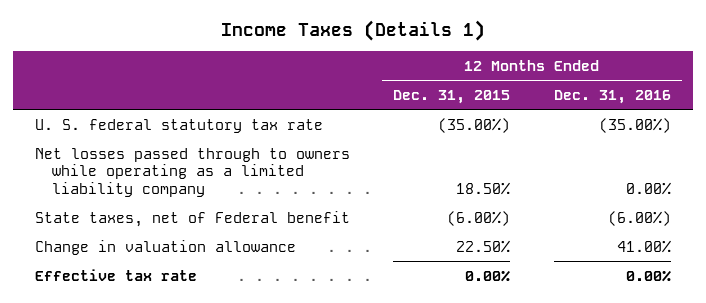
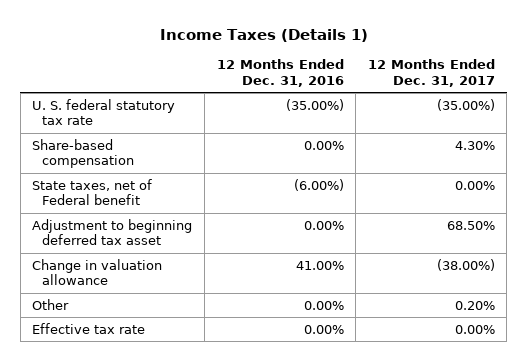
- | 12 Months Ended Dec. 31, 2015 | 12 Months Ended Dec. 31, 2016
+ | 12 Months Ended Dec. 31, 2016 | 12 Months Ended Dec. 31, 2017
- Net losses passed through to owners while operating as a limited liability company | 18.50% | 0.00%
+ Share-based compensation | 0.00% | 4.30%
+ Adjustment to beginning deferred tax asset | 0.00% | 68.50%
+ Other | 0.00% | 0.20%

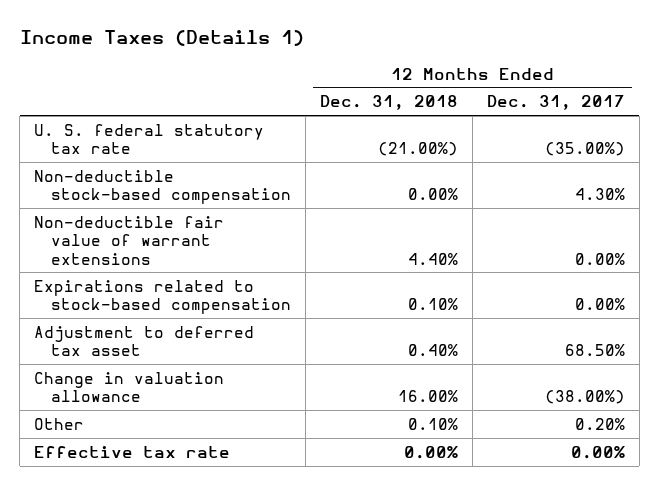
- | 12 Months Ended Dec. 31, 2016 | 12 Months Ended Dec. 31, 2017
+ | 12 Months Ended Dec. 31, 2018 | 12 Months Ended Dec. 31, 2017
- Share-based compensation | 0.00% | 4.30%
- State taxes, net of Federal benefit | (6.00%) | 0.00%
- Adjustment to beginning deferred tax asset | 0.00% | 68.50%
+ Non-deductible stock-based compensation | 0.00% | 4.30%
+ Non-deductible fair value of warrant extensions | 4.40% | 0.00%
+ Expirations related to stock-based compensation | 0.10% | 0.00%
+ Adjustment to deferred tax asset | 0.40% | 68.50%

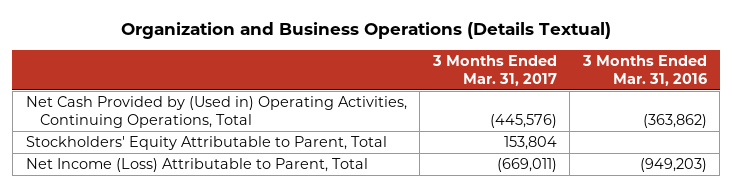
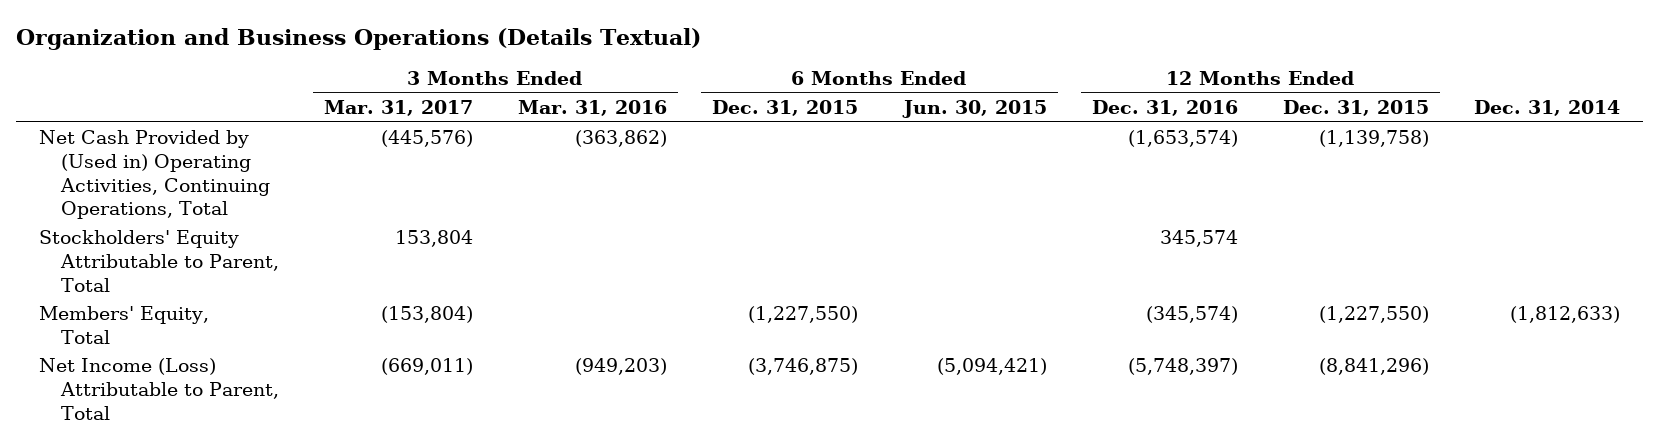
- | 3 Months Ended Mar. 31, 2017 | 3 Months Ended Mar. 31, 2016
+ | 3 Months Ended Mar. 31, 2017 | 3 Months Ended Mar. 31, 2016 | 6 Months Ended Dec. 31, 2015 | 6 Months Ended Jun. 30, 2015 | 12 Months Ended Dec. 31, 2016 | 12 Months Ended Dec. 31, 2015 | Dec. 31, 2014
+ Members' Equity, Total | (153,804) | | (1,227,550) | | (345,574) | (1,227,550) | (1,812,633)

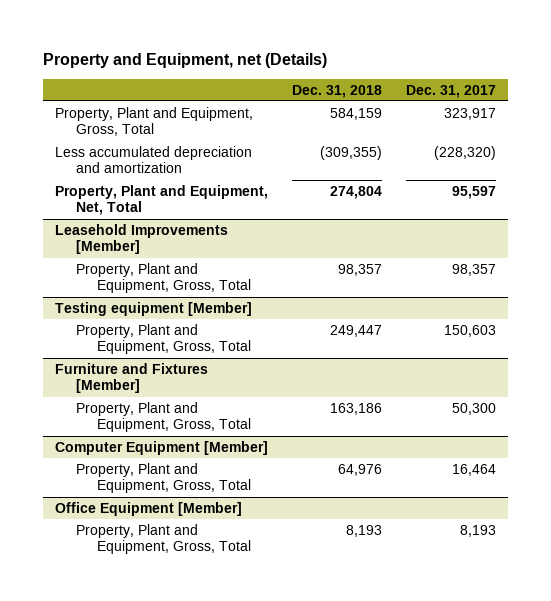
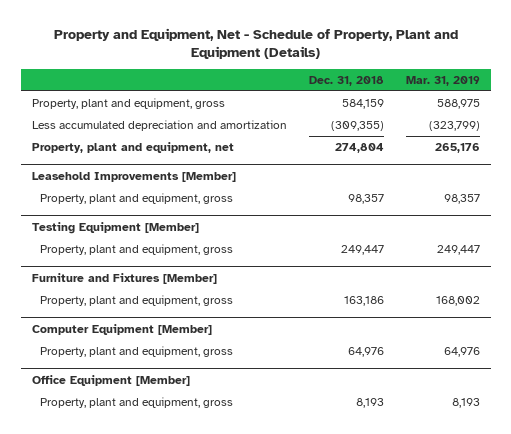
- Property and Equipment, net (Details)
+ Property and Equipment, Net - Schedule of Property, Plant and Equipment (Details)
- | Dec. 31, 2018 | Dec. 31, 2017
+ | Dec. 31, 2018 | Mar. 31, 2019
- Property, Plant and Equipment, Gross, Total | 584,159 | 323,917
+ Property, plant and equipment, gross | 584,159 | 588,975
- Property, Plant and Equipment, Net, Total | 274,804 | 95,597
+ Property, plant and equipment, net | 274,804 | 265,176
@ Leasehold Improvements [Member]
- Property, Plant and Equipment, Gross, Total | 98,357 | 98,357
- Testing equipment [Member]
- Property, Plant and Equipment, Gross, Total | 249,447 | 150,603
@ Leasehold Improvements [Member]
+ Property, plant and equipment, gross | 98,357 | 98,357
+ Testing Equipment [Member]
+ Property, plant and equipment, gross | 249,447 | 249,447
@ Furniture and Fixtures [Member]
- Property, Plant and Equipment, Gross, Total | 163,186 | 50,300
+ Property, plant and equipment, gross | 163,186 | 168,002
@ Computer Equipment [Member]
- Property, Plant and Equipment, Gross, Total | 64,976 | 16,464
+ Property, plant and equipment, gross | 64,976 | 64,976
@ Office Equipment [Member]
- Property, Plant and Equipment, Gross, Total | 8,193 | 8,193
+ Property, plant and equipment, gross | 8,193 | 8,193

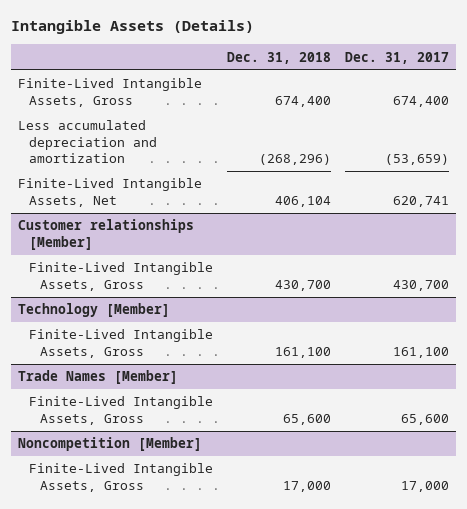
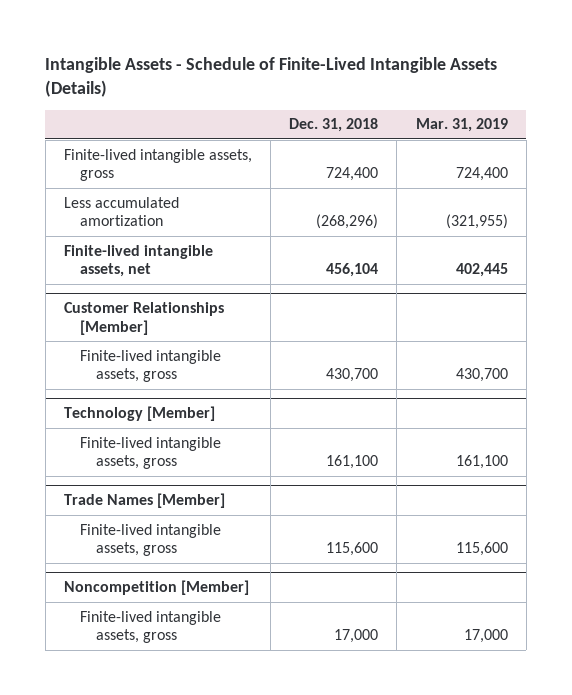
- Intangible Assets (Details)
+ Intangible Assets - Schedule of Finite-Lived Intangible Assets (Details)
- | Dec. 31, 2018 | Dec. 31, 2017
+ | Dec. 31, 2018 | Mar. 31, 2019
- Finite-Lived Intangible Assets, Gross | 674,400 | 674,400
- Less accumulated depreciation and amortization | (268,296) | (53,659)
- Finite-Lived Intangible Assets, Net | 406,104 | 620,741
- Customer relationships [Member]
- Finite-Lived Intangible Assets, Gross | 430,700 | 430,700
+ Finite-lived intangible assets, gross | 724,400 | 724,400
+ Less accumulated amortization | (268,296) | (321,955)
+ Finite-lived intangible assets, net | 456,104 | 402,445
+ Customer Relationships [Member]
+ Finite-lived intangible assets, gross | 430,700 | 430,700
@ Technology [Member]
- Finite-Lived Intangible Assets, Gross | 161,100 | 161,100
+ Finite-lived intangible assets, gross | 161,100 | 161,100
@ Trade Names [Member]
- Finite-Lived Intangible Assets, Gross | 65,600 | 65,600
+ Finite-lived intangible assets, gross | 115,600 | 115,600
@ Noncompetition [Member]
- Finite-Lived Intangible Assets, Gross | 17,000 | 17,000
+ Finite-lived intangible assets, gross | 17,000 | 17,000

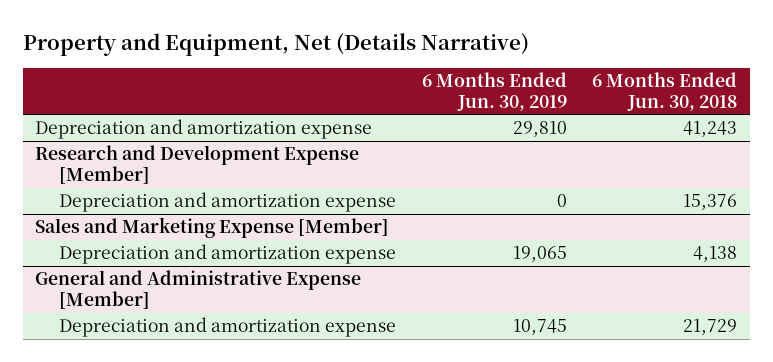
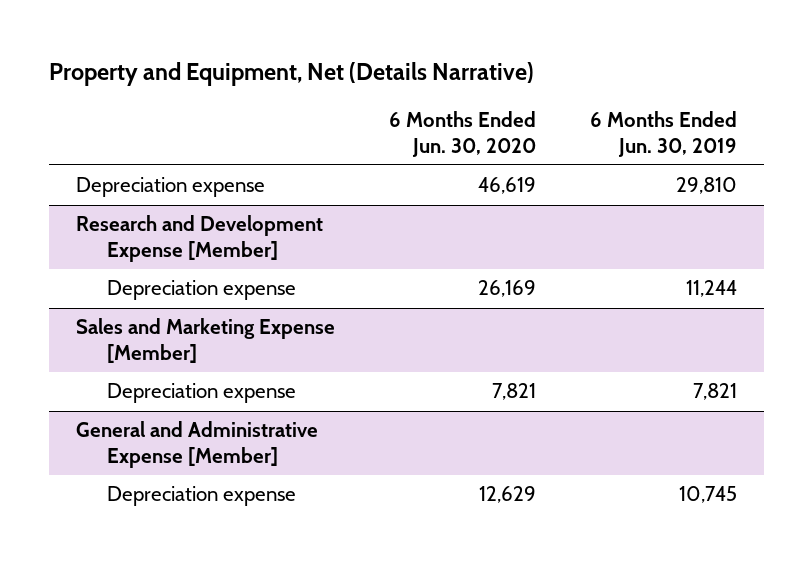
- | 6 Months Ended Jun. 30, 2019 | 6 Months Ended Jun. 30, 2018
+ | 6 Months Ended Jun. 30, 2020 | 6 Months Ended Jun. 30, 2019
- Depreciation and amortization expense | 29,810 | 41,243
+ Depreciation expense | 46,619 | 29,810
@ Research and Development Expense [Member]
- Depreciation and amortization expense | 0 | 15,376
+ Depreciation expense | 26,169 | 11,244
@ Sales and Marketing Expense [Member]
- Depreciation and amortization expense | 19,065 | 4,138
+ Depreciation expense | 7,821 | 7,821
@ General and Administrative Expense [Member]
- Depreciation and amortization expense | 10,745 | 21,729
+ Depreciation expense | 12,629 | 10,745

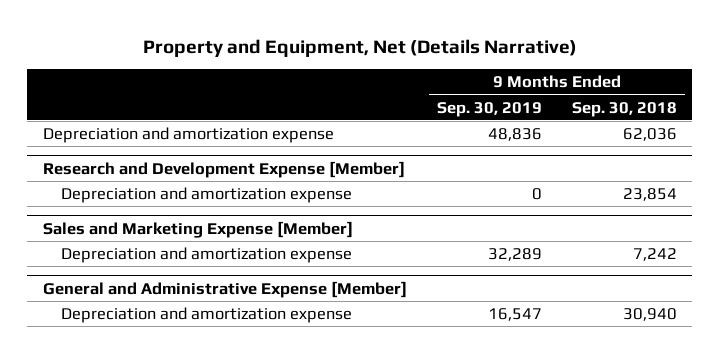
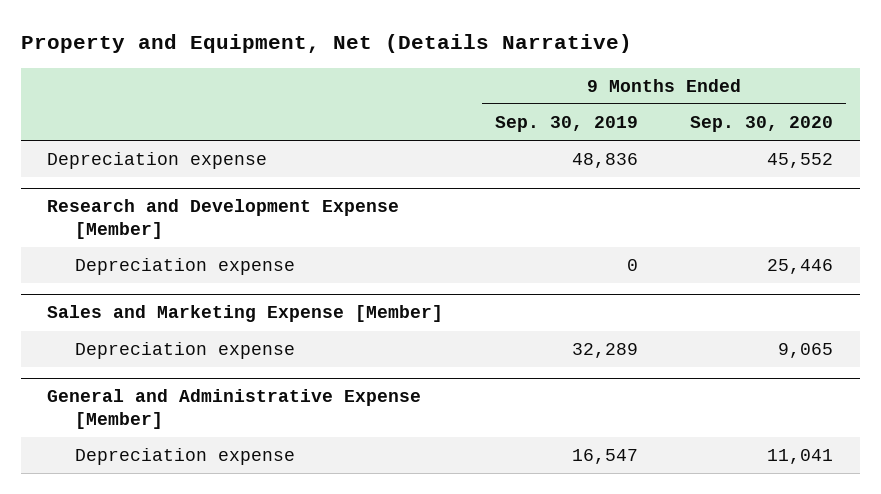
- | 9 Months Ended Sep. 30, 2019 | 9 Months Ended Sep. 30, 2018
+ | 9 Months Ended Sep. 30, 2019 | 9 Months Ended Sep. 30, 2020
- Depreciation and amortization expense | 48,836 | 62,036
+ Depreciation expense | 48,836 | 45,552
@ Research and Development Expense [Member]
- Depreciation and amortization expense | 0 | 23,854
+ Depreciation expense | 0 | 25,446
@ Sales and Marketing Expense [Member]
- Depreciation and amortization expense | 32,289 | 7,242
+ Depreciation expense | 32,289 | 9,065
@ General and Administrative Expense [Member]
- Depreciation and amortization expense | 16,547 | 30,940
+ Depreciation expense | 16,547 | 11,041

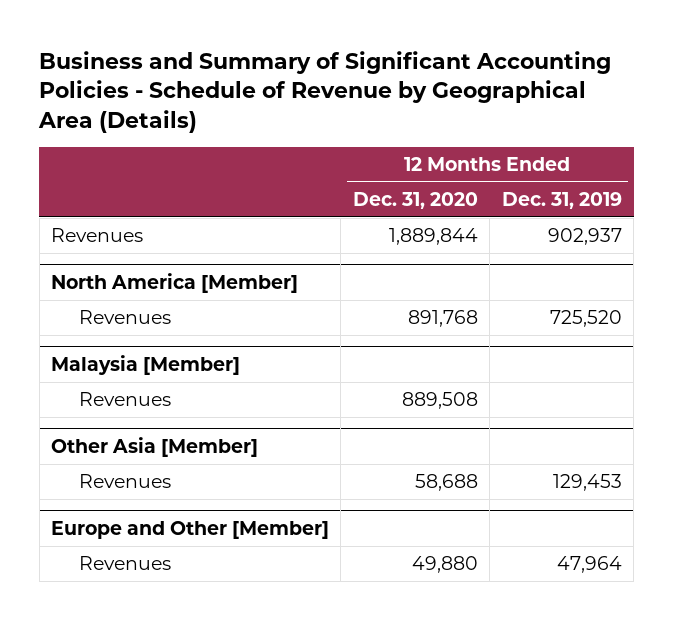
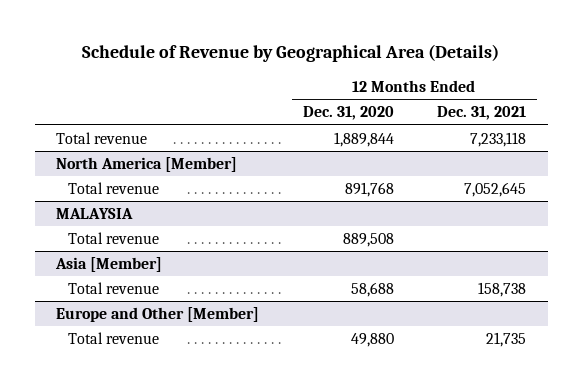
- Business and Summary of Significant Accounting Policies - Schedule of Revenue by Geographical Area (Details)
+ Schedule of Revenue by Geographical Area (Details)
- | 12 Months Ended Dec. 31, 2020 | 12 Months Ended Dec. 31, 2019
+ | 12 Months Ended Dec. 31, 2020 | 12 Months Ended Dec. 31, 2021
- Revenues | 1,889,844 | 902,937
+ Total revenue | 1,889,844 | 7,233,118
@ North America [Member]
- Revenues | 891,768 | 725,520
- Malaysia [Member]
- Revenues | 889,508 |
- Other Asia [Member]
- Revenues | 58,688 | 129,453
@ North America [Member]
+ Total revenue | 891,768 | 7,052,645
+ MALAYSIA
+ Total revenue | 889,508 |
+ Asia [Member]
+ Total revenue | 58,688 | 158,738
@ Europe and Other [Member]
- Revenues | 49,880 | 47,964
+ Total revenue | 49,880 | 21,735

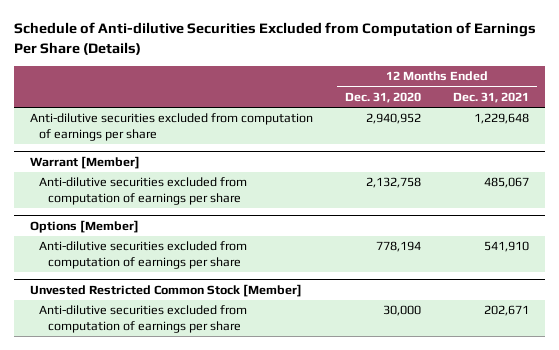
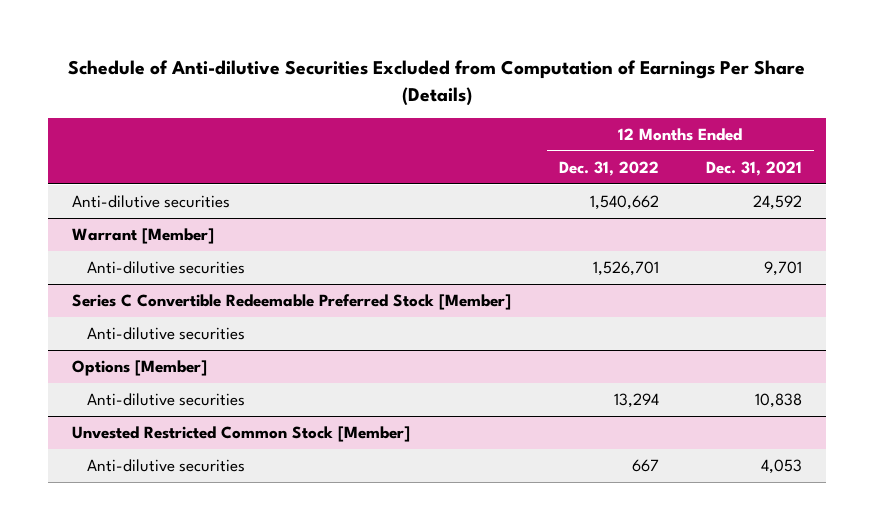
- | 12 Months Ended Dec. 31, 2020 | 12 Months Ended Dec. 31, 2021
+ | 12 Months Ended Dec. 31, 2022 | 12 Months Ended Dec. 31, 2021
- Anti-dilutive securities excluded from computation of earnings per share | 2,940,952 | 1,229,648
+ Anti-dilutive securities | 1,540,662 | 24,592
@ Warrant [Member]
- Anti-dilutive securities excluded from computation of earnings per share | 2,132,758 | 485,067
+ Anti-dilutive securities | 1,526,701 | 9,701
+ Series C Convertible Redeemable Preferred Stock [Member]
+ Anti-dilutive securities
@ Options [Member]
- Anti-dilutive securities excluded from computation of earnings per share | 778,194 | 541,910
+ Anti-dilutive securities | 13,294 | 10,838
@ Unvested Restricted Common Stock [Member]
- Anti-dilutive securities excluded from computation of earnings per share | 30,000 | 202,671
+ Anti-dilutive securities | 667 | 4,053

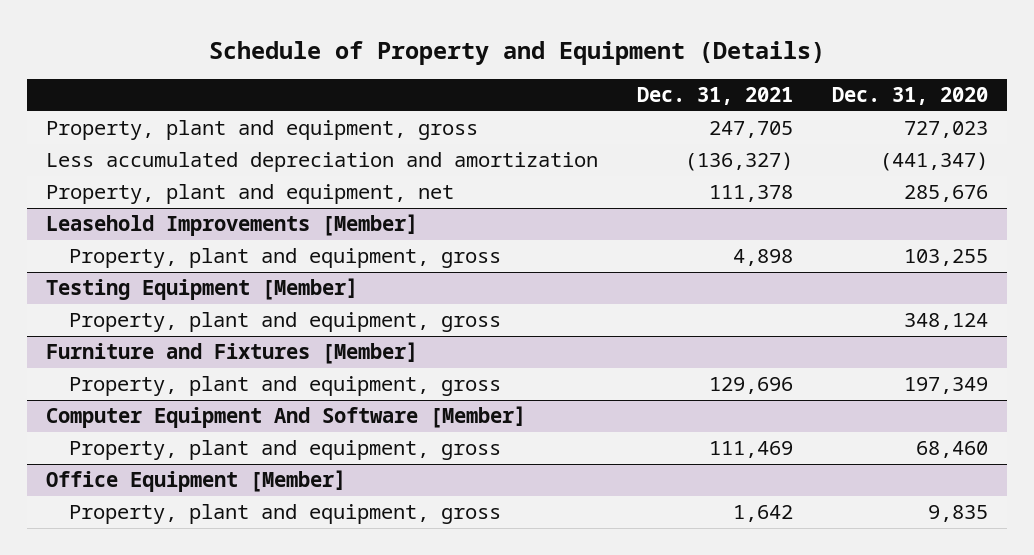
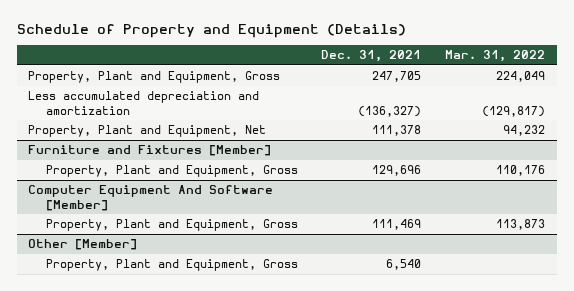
- | Dec. 31, 2021 | Dec. 31, 2020
+ | Dec. 31, 2021 | Mar. 31, 2022
- Property, plant and equipment, gross | 247,705 | 727,023
+ Property, Plant and Equipment, Gross | 247,705 | 224,049
- Property, plant and equipment, net | 111,378 | 285,676
- Leasehold Improvements [Member]
- Property, plant and equipment, gross | 4,898 | 103,255
- Testing Equipment [Member]
- Property, plant and equipment, gross | | 348,124
+ Property, Plant and Equipment, Net | 111,378 | 94,232
@ Furniture and Fixtures [Member]
- Property, plant and equipment, gross | 129,696 | 197,349
+ Property, Plant and Equipment, Gross | 129,696 | 110,176
@ Computer Equipment And Software [Member]
- Property, plant and equipment, gross | 111,469 | 68,460
- Office Equipment [Member]
- Property, plant and equipment, gross | 1,642 | 9,835
@ Computer Equipment And Software [Member]
+ Property, Plant and Equipment, Gross | 111,469 | 113,873
+ Other [Member]
+ Property, Plant and Equipment, Gross | 6,540 |

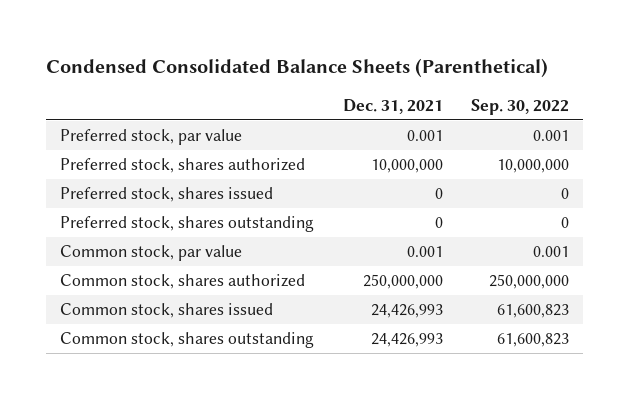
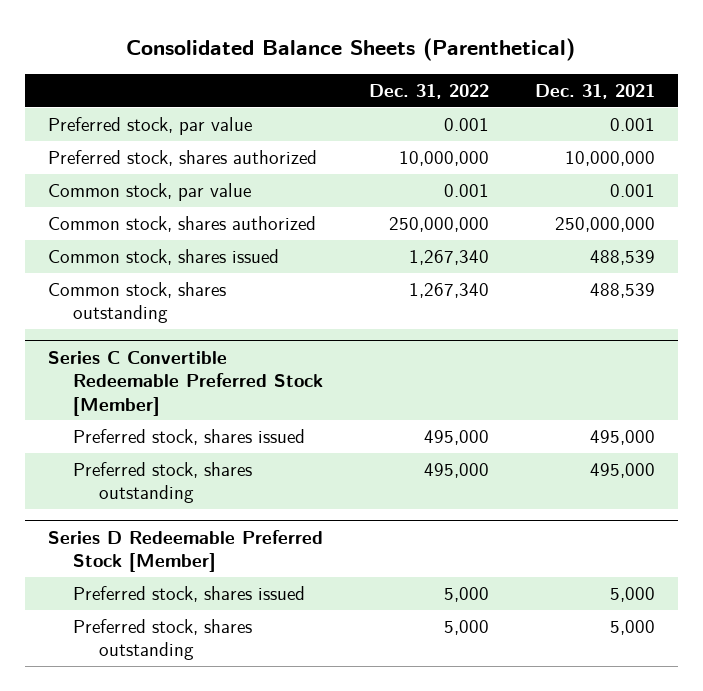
- Condensed Consolidated Balance Sheets (Parenthetical)
+ Consolidated Balance Sheets (Parenthetical)
- | Dec. 31, 2021 | Sep. 30, 2022
+ | Dec. 31, 2022 | Dec. 31, 2021
- Preferred stock, shares issued | 0 | 0
- Preferred stock, shares outstanding | 0 | 0
- Common stock, shares issued | 24,426,993 | 61,600,823
- Common stock, shares outstanding | 24,426,993 | 61,600,823
+ Common stock, shares issued | 1,267,340 | 488,539
+ Common stock, shares outstanding | 1,267,340 | 488,539
+ Series C Convertible Redeemable Preferred Stock [Member]
+ Preferred stock, shares issued | 495,000 | 495,000
+ Preferred stock, shares outstanding | 495,000 | 495,000
+ Series D Redeemable Preferred Stock [Member]
+ Preferred stock, shares issued | 5,000 | 5,000
+ Preferred stock, shares outstanding | 5,000 | 5,000

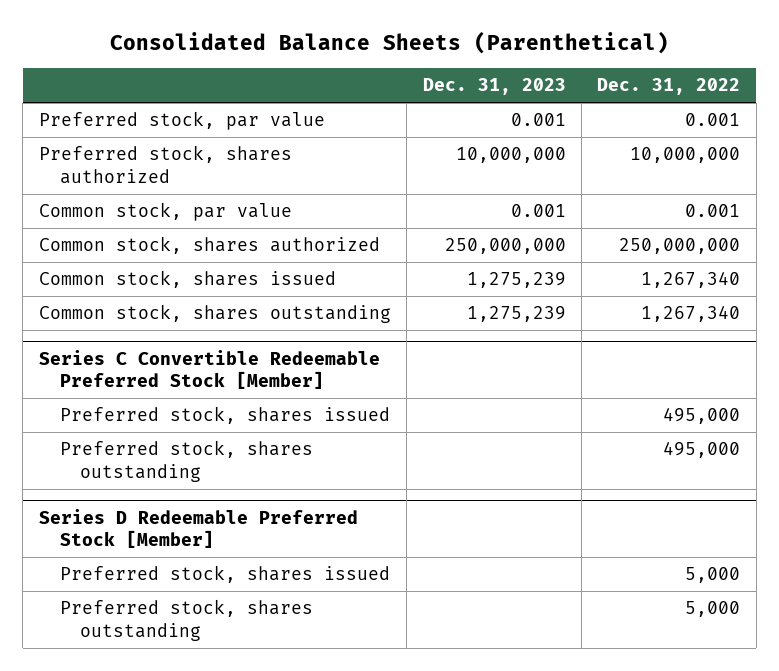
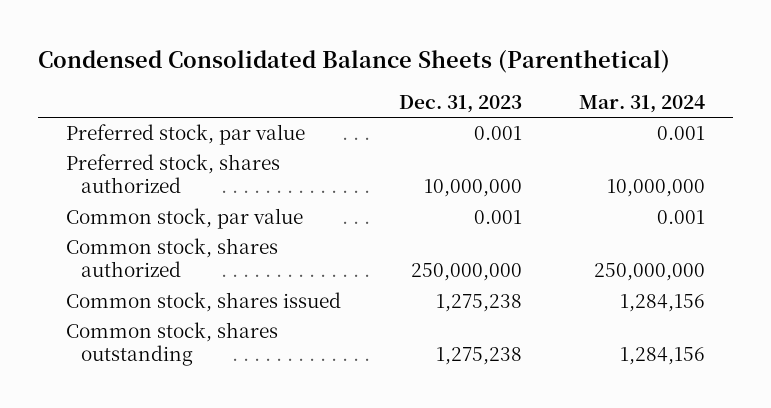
- Consolidated Balance Sheets (Parenthetical)
+ Condensed Consolidated Balance Sheets (Parenthetical)
- | Dec. 31, 2023 | Dec. 31, 2022
+ | Dec. 31, 2023 | Mar. 31, 2024
- Common stock, shares issued | 1,275,239 | 1,267,340
- Common stock, shares outstanding | 1,275,239 | 1,267,340
- Series C Convertible Redeemable Preferred Stock [Member]
- Preferred stock, shares issued | | 495,000
- Preferred stock, shares outstanding | | 495,000
- Series D Redeemable Preferred Stock [Member]
- Preferred stock, shares issued | | 5,000
- Preferred stock, shares outstanding | | 5,000
+ Common stock, shares issued | 1,275,238 | 1,284,156
+ Common stock, shares outstanding | 1,275,238 | 1,284,156

